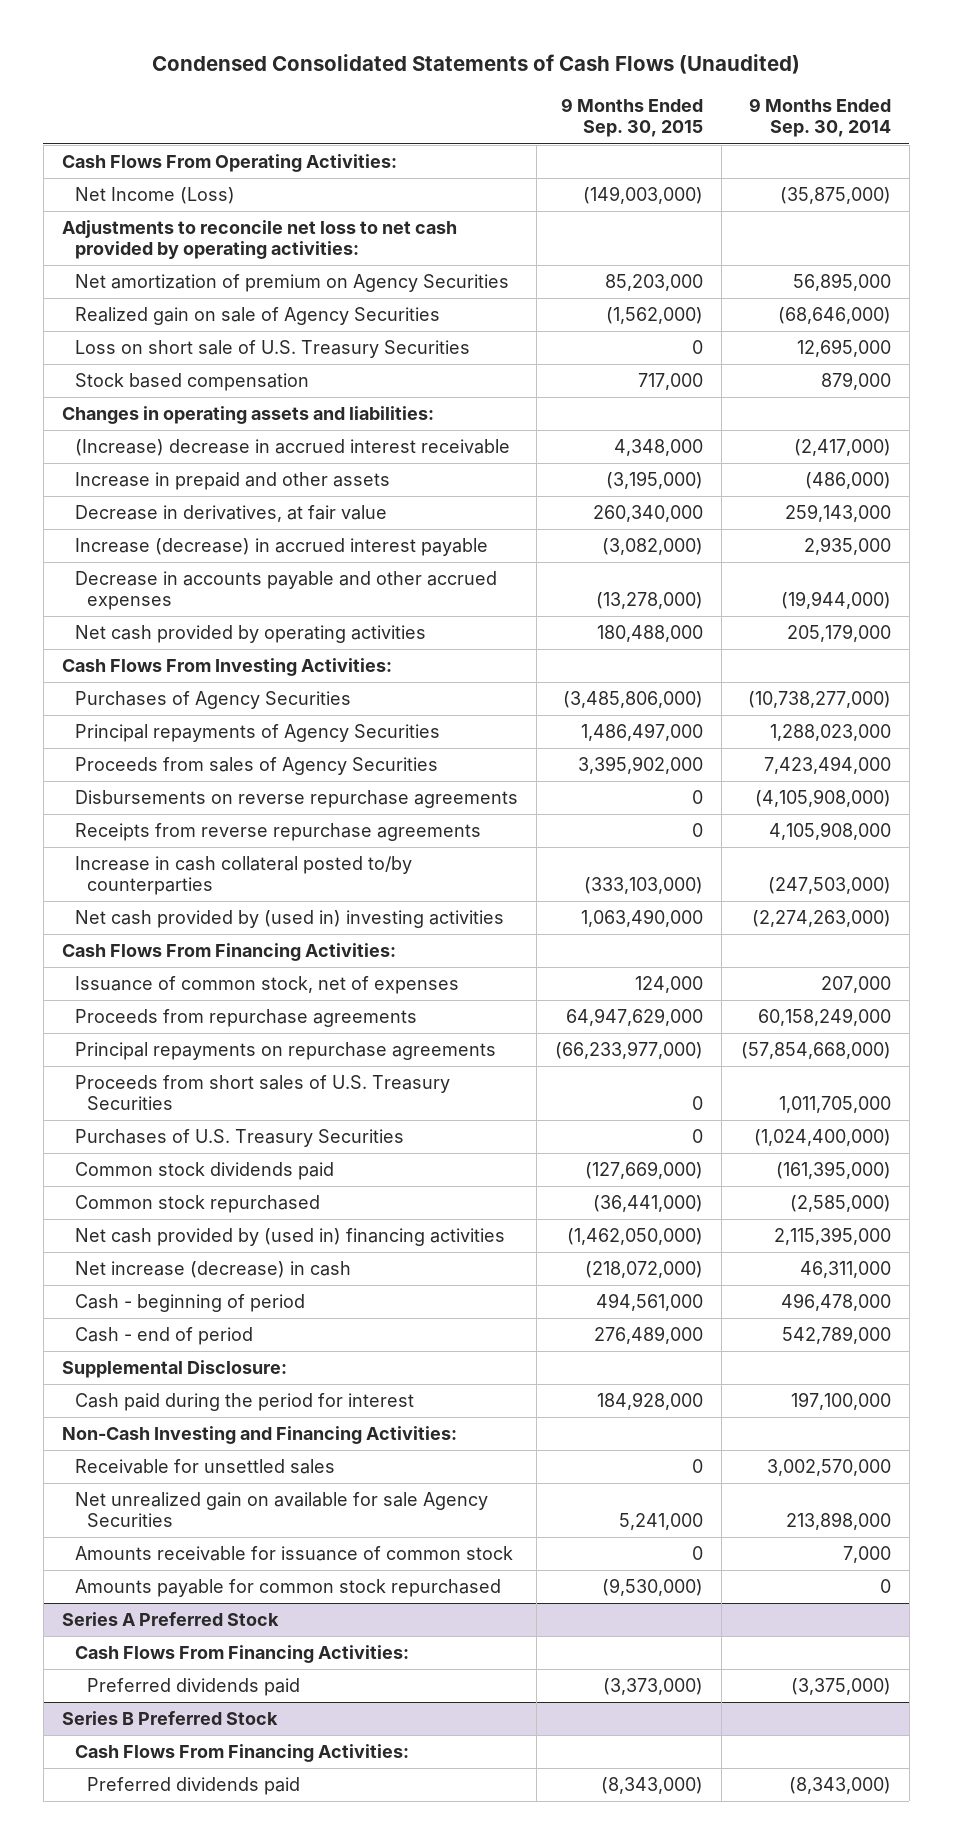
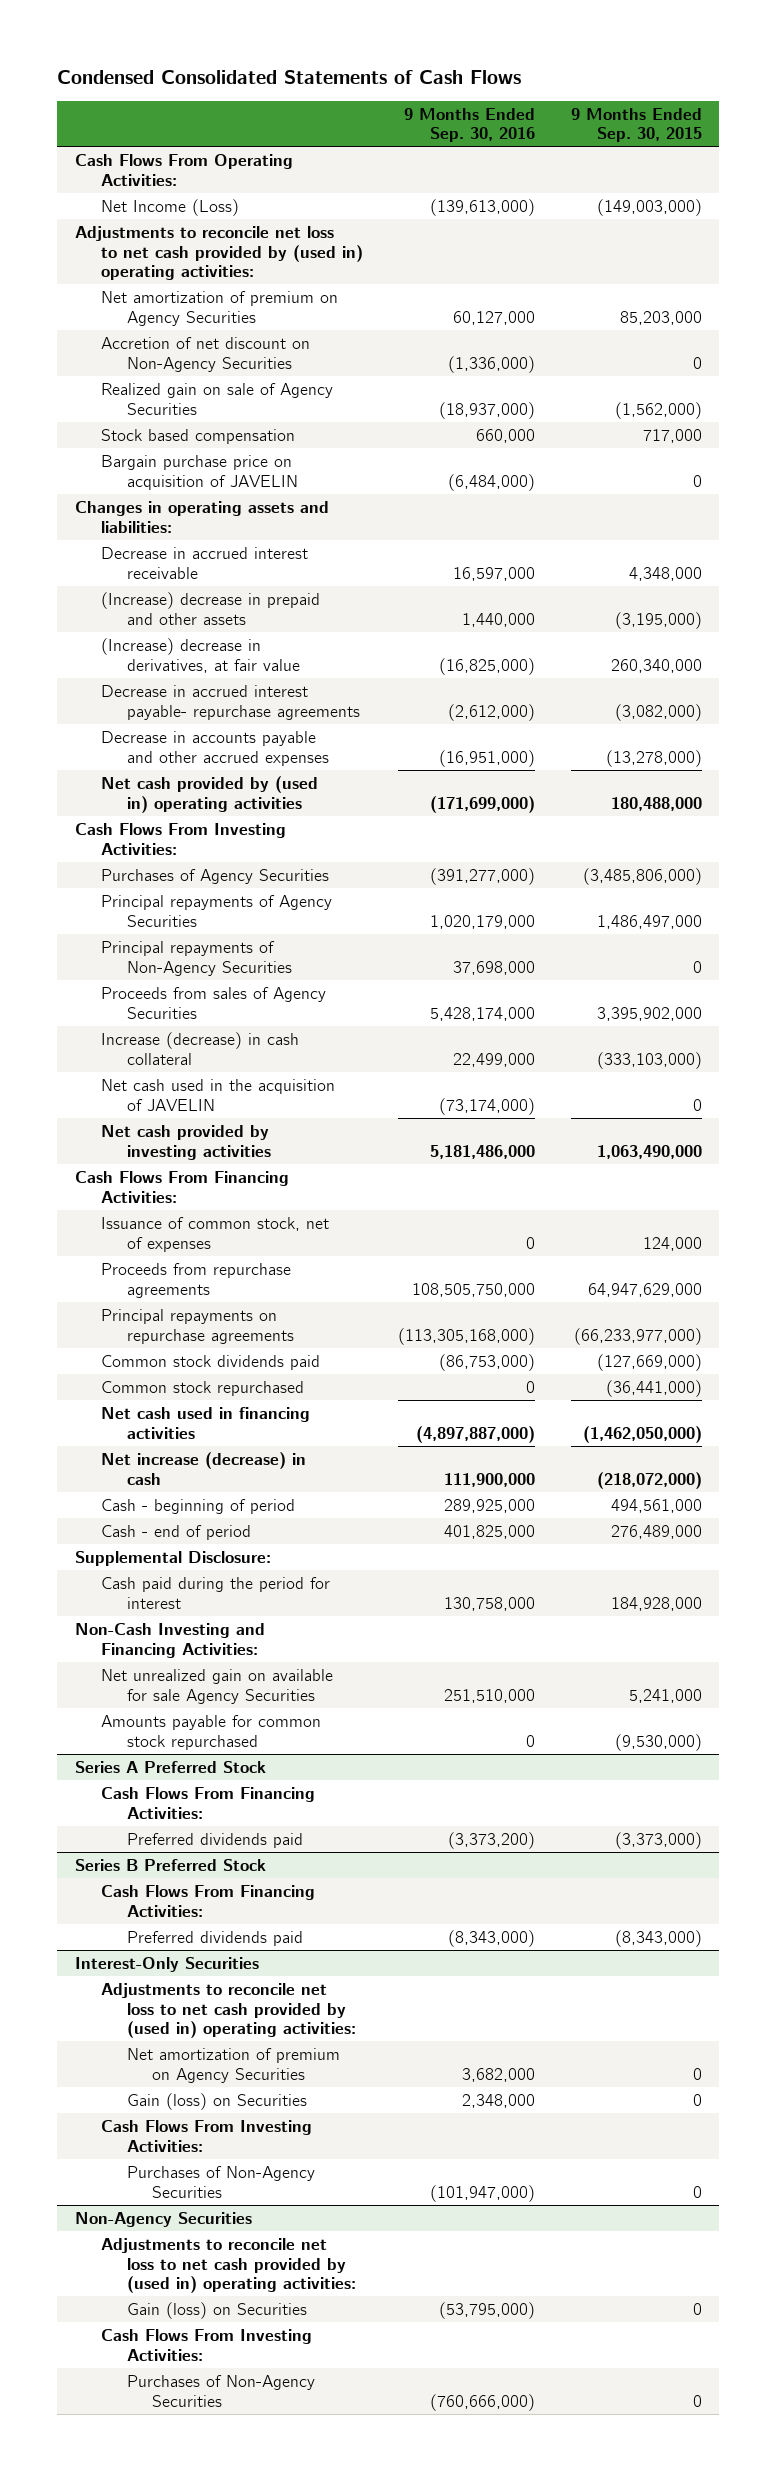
- Condensed Consolidated Statements of Cash Flows (Unaudited)
+ Condensed Consolidated Statements of Cash Flows
- | 9 Months Ended Sep. 30, 2015 | 9 Months Ended Sep. 30, 2014
+ | 9 Months Ended Sep. 30, 2016 | 9 Months Ended Sep. 30, 2015
- Adjustments to reconcile net loss to net cash provided by operating activities:
+ Adjustments to reconcile net loss to net cash provided by (used in) operating activities:
+ Accretion of net discount on Non-Agency Securities | (1,336,000) | 0
- Loss on short sale of U.S. Treasury Securities | 0 | 12,695,000
+ Bargain purchase price on acquisition of JAVELIN | (6,484,000) | 0
- (Increase) decrease in accrued interest receivable | 4,348,000 | (2,417,000)
- Increase in prepaid and other assets | (3,195,000) | (486,000)
- Decrease in derivatives, at fair value | 260,340,000 | 259,143,000
- Increase (decrease) in accrued interest payable | (3,082,000) | 2,935,000
+ Decrease in accrued interest receivable | 16,597,000 | 4,348,000
+ (Increase) decrease in prepaid and other assets | 1,440,000 | (3,195,000)
+ (Increase) decrease in derivatives, at fair value | (16,825,000) | 260,340,000
+ Decrease in accrued interest payable- repurchase agreements | (2,612,000) | (3,082,000)
- Net cash provided by operating activities | 180,488,000 | 205,179,000
+ Net cash provided by (used in) operating activities | (171,699,000) | 180,488,000
+ Principal repayments of Non-Agency Securities | 37,698,000 | 0
- Disbursements on reverse repurchase agreements | 0 | (4,105,908,000)
- Receipts from reverse repurchase agreements | 0 | 4,105,908,000
- Increase in cash collateral posted to/by counterparties | (333,103,000) | (247,503,000)
- Net cash provided by (used in) investing activities | 1,063,490,000 | (2,274,263,000)
+ Increase (decrease) in cash collateral | 22,499,000 | (333,103,000)
+ Net cash used in the acquisition of JAVELIN | (73,174,000) | 0
+ Net cash provided by investing activities | 5,181,486,000 | 1,063,490,000
- Proceeds from short sales of U.S. Treasury Securities | 0 | 1,011,705,000
- Purchases of U.S. Treasury Securities | 0 | (1,024,400,000)
- Net cash provided by (used in) financing activities | (1,462,050,000) | 2,115,395,000
+ Net cash used in financing activities | (4,897,887,000) | (1,462,050,000)
- Receivable for unsettled sales | 0 | 3,002,570,000
- Amounts receivable for issuance of common stock | 0 | 7,000
+ Interest-Only Securities
+ Adjustments to reconcile net loss to net cash provided by (used in) operating activities:
+ Net amortization of premium on Agency Securities | 3,682,000 | 0
+ Gain (loss) on Securities | 2,348,000 | 0
+ Cash Flows From Investing Activities:
+ Purchases of Non-Agency Securities | (101,947,000) | 0
+ Non-Agency Securities
+ Adjustments to reconcile net loss to net cash provided by (used in) operating activities:
+ Gain (loss) on Securities | (53,795,000) | 0
+ Cash Flows From Investing Activities:
+ Purchases of Non-Agency Securities | (760,666,000) | 0

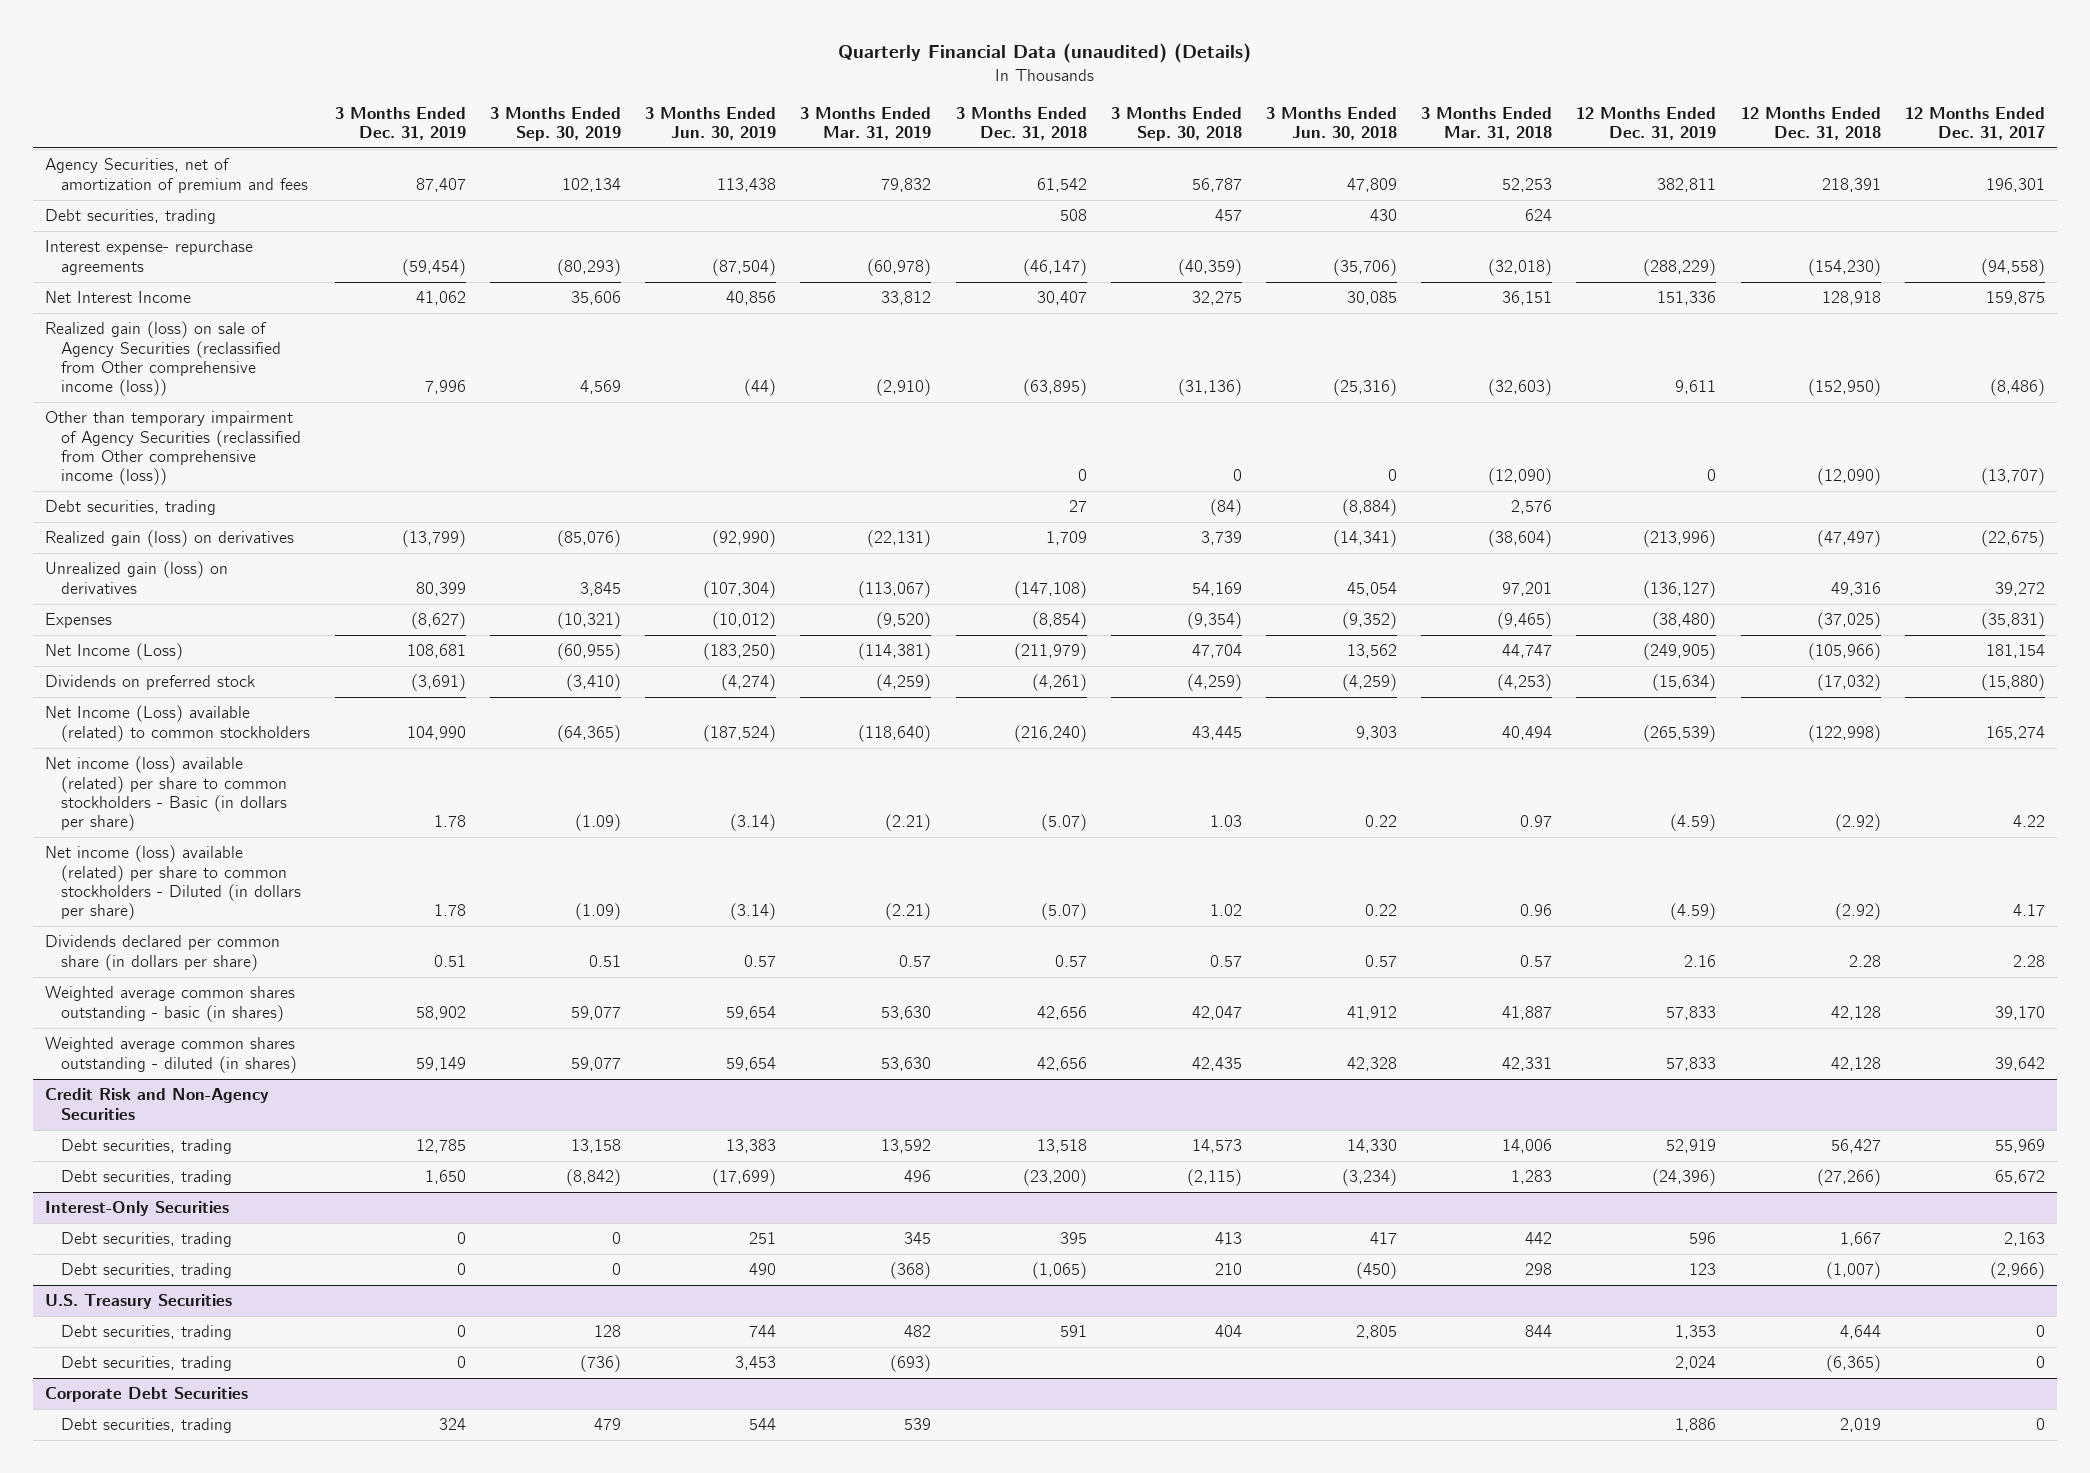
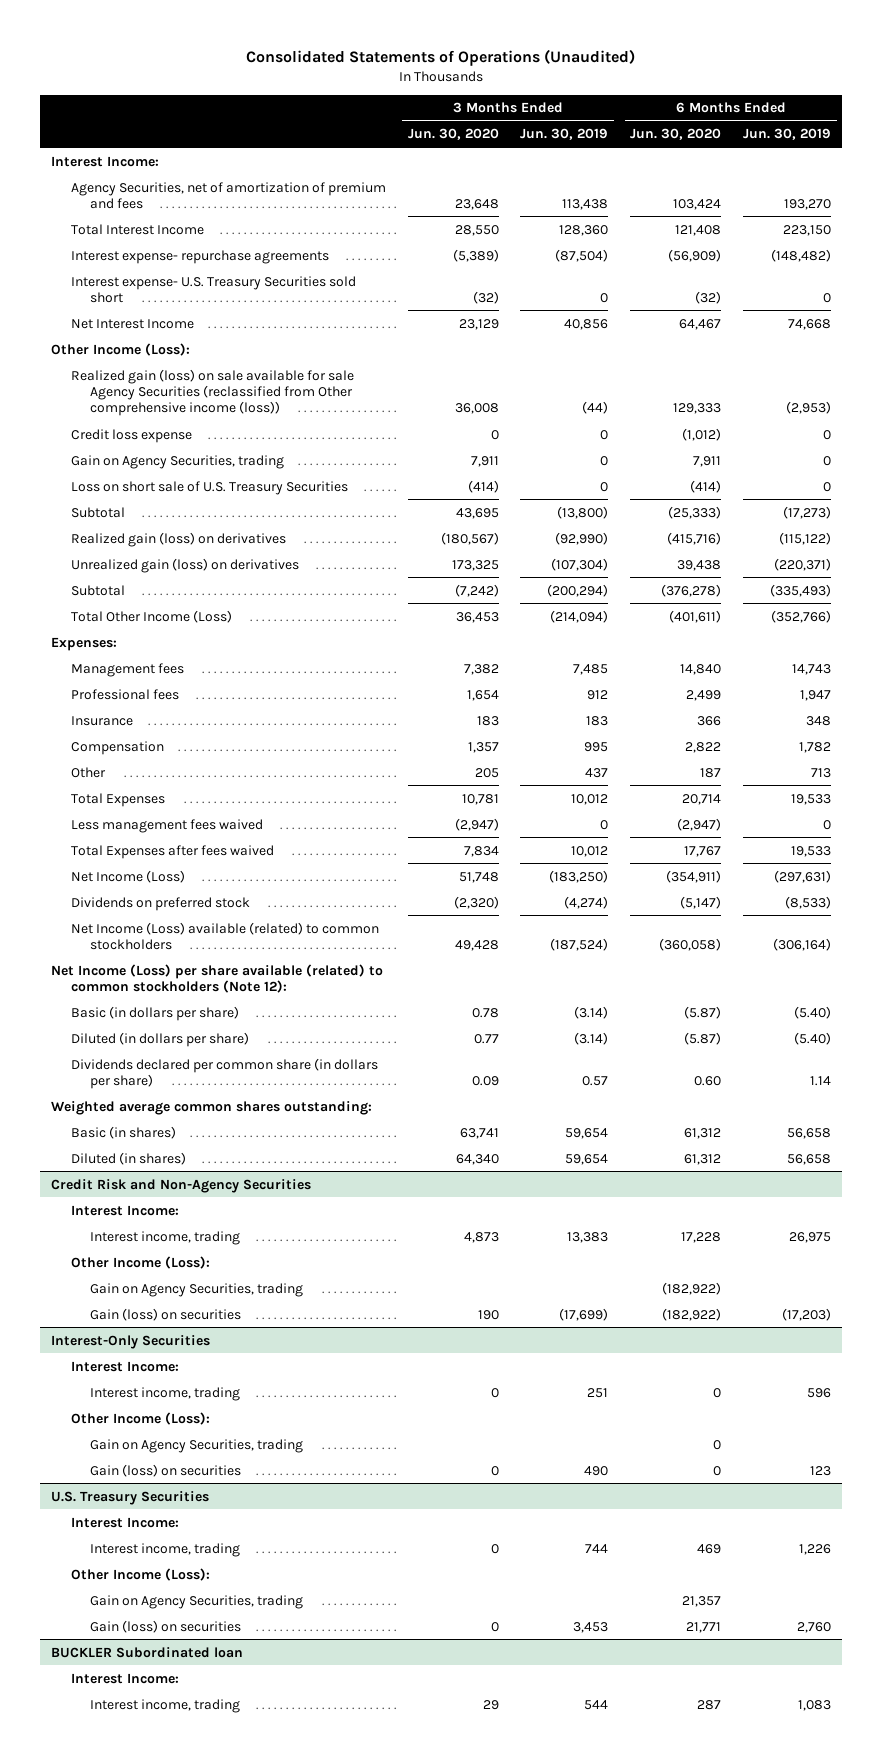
- Quarterly Financial Data (unaudited) (Details)
+ Consolidated Statements of Operations (Unaudited)
- | 3 Months Ended Dec. 31, 2019 | 3 Months Ended Sep. 30, 2019 | 3 Months Ended Jun. 30, 2019 | 3 Months Ended Mar. 31, 2019 | 3 Months Ended Dec. 31, 2018 | 3 Months Ended Sep. 30, 2018 | 3 Months Ended Jun. 30, 2018 | 3 Months Ended Mar. 31, 2018 | 12 Months Ended Dec. 31, 2019 | 12 Months Ended Dec. 31, 2018 | 12 Months Ended Dec. 31, 2017
+ | 3 Months Ended Jun. 30, 2020 | 3 Months Ended Jun. 30, 2019 | 6 Months Ended Jun. 30, 2020 | 6 Months Ended Jun. 30, 2019
+ Interest Income:
- Debt securities, trading | | | | | 508 | 457 | 430 | 624 | | |
+ Total Interest Income | 28,550 | 128,360 | 121,408 | 223,150
+ Interest expense- U.S. Treasury Securities sold short | (32) | 0 | (32) | 0
- Realized gain (loss) on sale of Agency Securities (reclassified from Other comprehensive income (loss)) | 7,996 | 4,569 | (44) | (2,910) | (63,895) | (31,136) | (25,316) | (32,603) | 9,611 | (152,950) | (8,486)
- Other than temporary impairment of Agency Securities (reclassified from Other comprehensive income (loss)) | | | | | 0 | 0 | 0 | (12,090) | 0 | (12,090) | (13,707)
- Debt securities, trading | | | | | 27 | (84) | (8,884) | 2,576 | | |
+ Other Income (Loss):
+ Realized gain (loss) on sale available for sale Agency Securities (reclassified from Other comprehensive income (loss)) | 36,008 | (44) | 129,333 | (2,953)
+ Credit loss expense | 0 | 0 | (1,012) | 0
+ Gain on Agency Securities, trading | 7,911 | 0 | 7,911 | 0
+ Loss on short sale of U.S. Treasury Securities | (414) | 0 | (414) | 0
+ Subtotal | 43,695 | (13,800) | (25,333) | (17,273)
- Expenses | (8,627) | (10,321) | (10,012) | (9,520) | (8,854) | (9,354) | (9,352) | (9,465) | (38,480) | (37,025) | (35,831)
+ Subtotal | (7,242) | (200,294) | (376,278) | (335,493)
+ Total Other Income (Loss) | 36,453 | (214,094) | (401,611) | (352,766)
+ Expenses:
+ Management fees | 7,382 | 7,485 | 14,840 | 14,743
+ Professional fees | 1,654 | 912 | 2,499 | 1,947
+ Insurance | 183 | 183 | 366 | 348
+ Compensation | 1,357 | 995 | 2,822 | 1,782
+ Other | 205 | 437 | 187 | 713
+ Total Expenses | 10,781 | 10,012 | 20,714 | 19,533
+ Less management fees waived | (2,947) | 0 | (2,947) | 0
+ Total Expenses after fees waived | 7,834 | 10,012 | 17,767 | 19,533
- Net income (loss) available (related) per share to common stockholders - Basic (in dollars per share) | 1.78 | (1.09) | (3.14) | (2.21) | (5.07) | 1.03 | 0.22 | 0.97 | (4.59) | (2.92) | 4.22
- Net income (loss) available (related) per share to common stockholders - Diluted (in dollars per share) | 1.78 | (1.09) | (3.14) | (2.21) | (5.07) | 1.02 | 0.22 | 0.96 | (4.59) | (2.92) | 4.17
+ Net Income (Loss) per share available (related) to common stockholders (Note 12):
+ Basic (in dollars per share) | 0.78 | (3.14) | (5.87) | (5.40)
+ Diluted (in dollars per share) | 0.77 | (3.14) | (5.87) | (5.40)
- Weighted average common shares outstanding - basic (in shares) | 58,902 | 59,077 | 59,654 | 53,630 | 42,656 | 42,047 | 41,912 | 41,887 | 57,833 | 42,128 | 39,170
- Weighted average common shares outstanding - diluted (in shares) | 59,149 | 59,077 | 59,654 | 53,630 | 42,656 | 42,435 | 42,328 | 42,331 | 57,833 | 42,128 | 39,642
+ Weighted average common shares outstanding:
+ Basic (in shares) | 63,741 | 59,654 | 61,312 | 56,658
+ Diluted (in shares) | 64,340 | 59,654 | 61,312 | 56,658
@ Credit Risk and Non-Agency Securities
- Debt securities, trading | 12,785 | 13,158 | 13,383 | 13,592 | 13,518 | 14,573 | 14,330 | 14,006 | 52,919 | 56,427 | 55,969
- Debt securities, trading | 1,650 | (8,842) | (17,699) | 496 | (23,200) | (2,115) | (3,234) | 1,283 | (24,396) | (27,266) | 65,672
+ Interest Income:
+ Interest income, trading | 4,873 | 13,383 | 17,228 | 26,975
+ Other Income (Loss):
+ Gain on Agency Securities, trading | | | (182,922) |
+ Gain (loss) on securities | 190 | (17,699) | (182,922) | (17,203)
@ Interest-Only Securities
- Debt securities, trading | 0 | 0 | 251 | 345 | 395 | 413 | 417 | 442 | 596 | 1,667 | 2,163
- Debt securities, trading | 0 | 0 | 490 | (368) | (1,065) | 210 | (450) | 298 | 123 | (1,007) | (2,966)
+ Interest Income:
+ Interest income, trading | 0 | 251 | 0 | 596
+ Other Income (Loss):
+ Gain on Agency Securities, trading | | | 0 |
+ Gain (loss) on securities | 0 | 490 | 0 | 123
@ U.S. Treasury Securities
- Debt securities, trading | 0 | 128 | 744 | 482 | 591 | 404 | 2,805 | 844 | 1,353 | 4,644 | 0
- Debt securities, trading | 0 | (736) | 3,453 | (693) | | | | | 2,024 | (6,365) | 0
- Corporate Debt Securities
- Debt securities, trading | 324 | 479 | 544 | 539 | | | | | 1,886 | 2,019 | 0
@ U.S. Treasury Securities
+ Interest Income:
+ Interest income, trading | 0 | 744 | 469 | 1,226
+ Other Income (Loss):
+ Gain on Agency Securities, trading | | | 21,357 |
+ Gain (loss) on securities | 0 | 3,453 | 21,771 | 2,760
+ BUCKLER Subordinated loan
+ Interest Income:
+ Interest income, trading | 29 | 544 | 287 | 1,083

